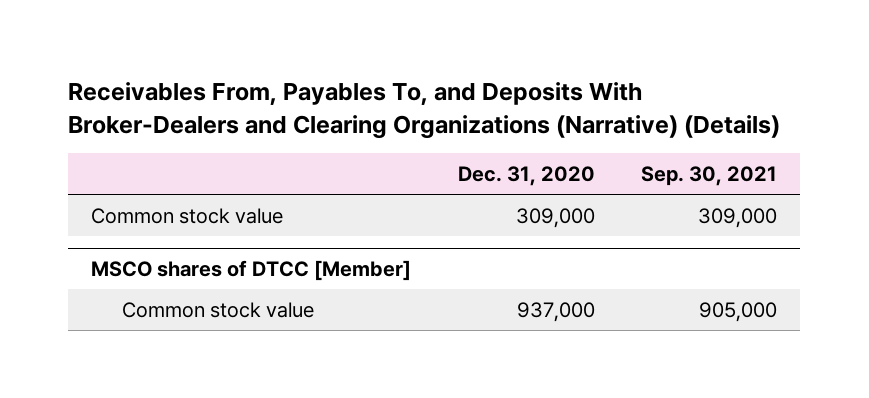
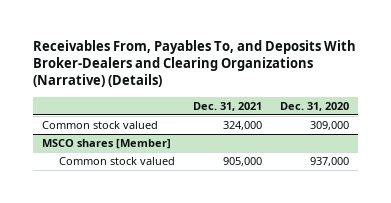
- | Dec. 31, 2020 | Sep. 30, 2021
+ | Dec. 31, 2021 | Dec. 31, 2020
- Common stock value | 309,000 | 309,000
- MSCO shares of DTCC [Member]
- Common stock value | 937,000 | 905,000
+ Common stock valued | 324,000 | 309,000
+ MSCO shares [Member]
+ Common stock valued | 905,000 | 937,000

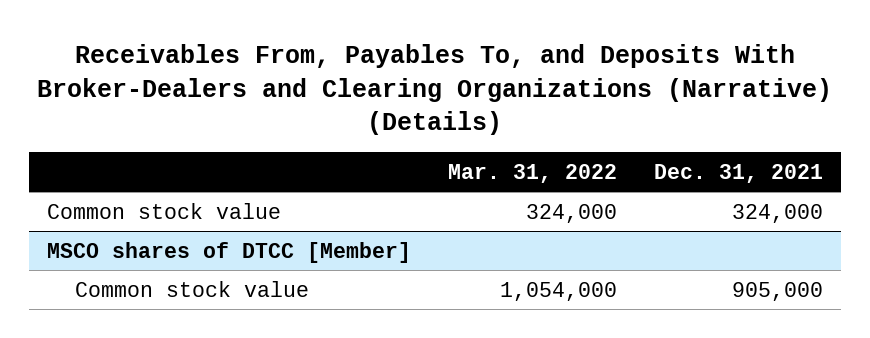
- | Dec. 31, 2021 | Dec. 31, 2020
+ | Mar. 31, 2022 | Dec. 31, 2021
- Common stock valued | 324,000 | 309,000
- MSCO shares [Member]
- Common stock valued | 905,000 | 937,000
+ Common stock value | 324,000 | 324,000
+ MSCO shares of DTCC [Member]
+ Common stock value | 1,054,000 | 905,000

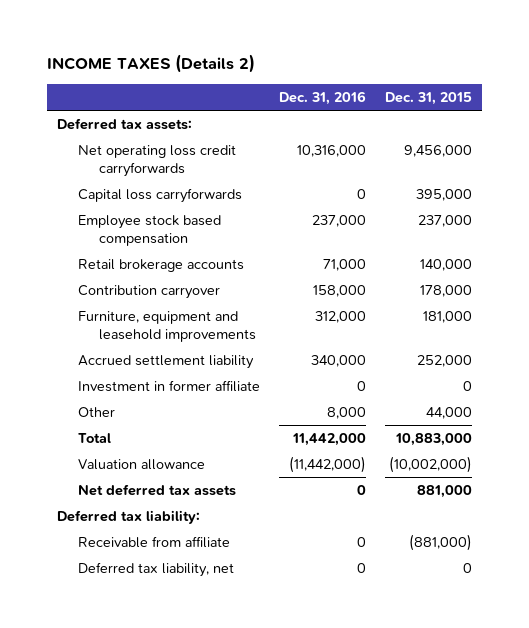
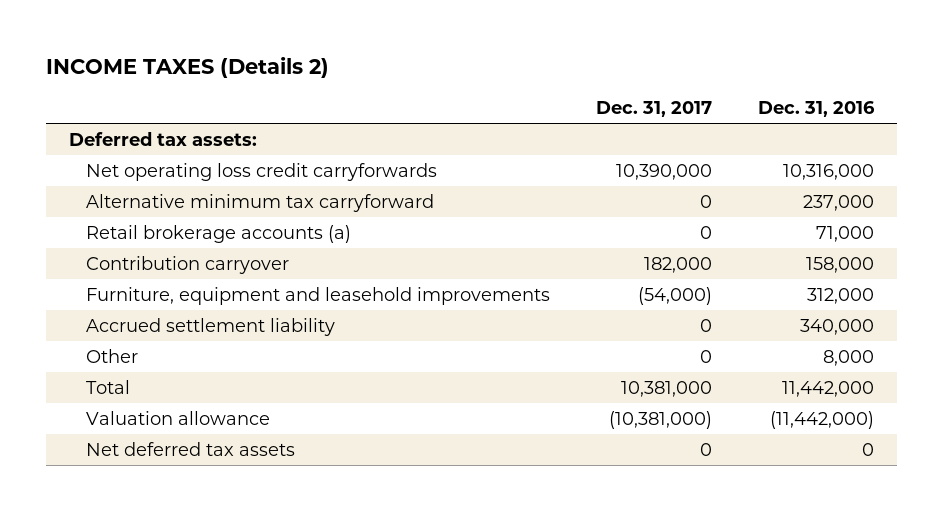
- | Dec. 31, 2016 | Dec. 31, 2015
+ | Dec. 31, 2017 | Dec. 31, 2016
- Capital loss carryforwards | 0 | 395,000
- Employee stock based compensation | 237,000 | 237,000
- Retail brokerage accounts | 71,000 | 140,000
+ Alternative minimum tax carryforward | 0 | 237,000
+ Retail brokerage accounts (a) | 0 | 71,000
- Investment in former affiliate | 0 | 0
- Deferred tax liability:
- Receivable from affiliate | 0 | (881,000)
- Deferred tax liability, net | 0 | 0

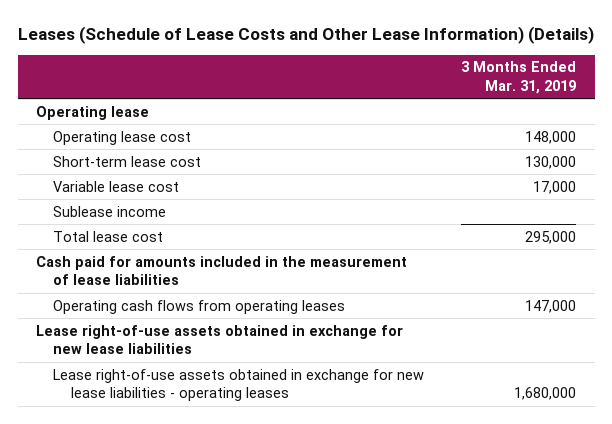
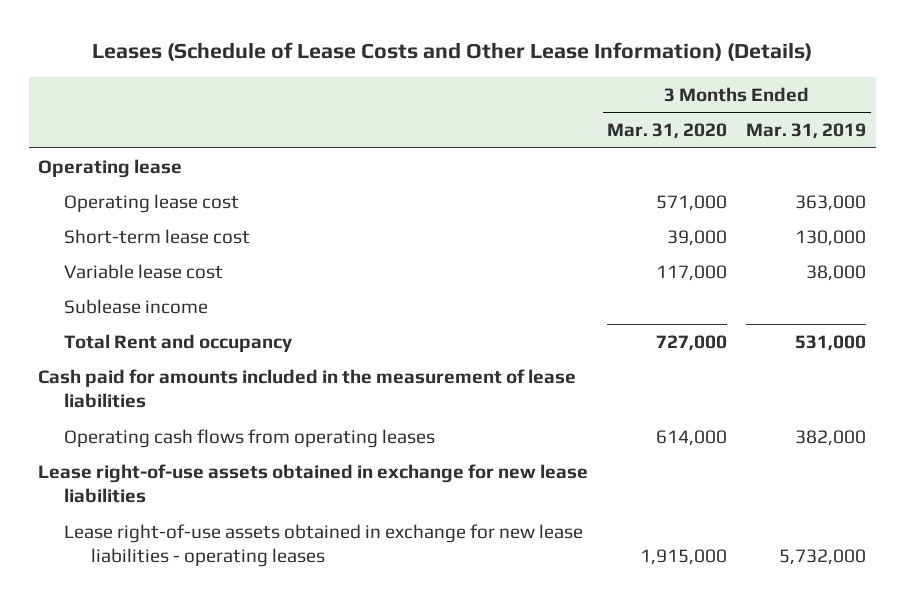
- | 3 Months Ended Mar. 31, 2019
+ | 3 Months Ended Mar. 31, 2020 | 3 Months Ended Mar. 31, 2019
- Operating lease cost | 148,000
+ Operating lease cost | 571,000 | 363,000
- Variable lease cost | 17,000
+ Variable lease cost | 117,000 | 38,000
- Total lease cost | 295,000
+ Total Rent and occupancy | 727,000 | 531,000
- Operating cash flows from operating leases | 147,000
+ Operating cash flows from operating leases | 614,000 | 382,000
- Lease right-of-use assets obtained in exchange for new lease liabilities - operating leases | 1,680,000
+ Lease right-of-use assets obtained in exchange for new lease liabilities - operating leases | 1,915,000 | 5,732,000

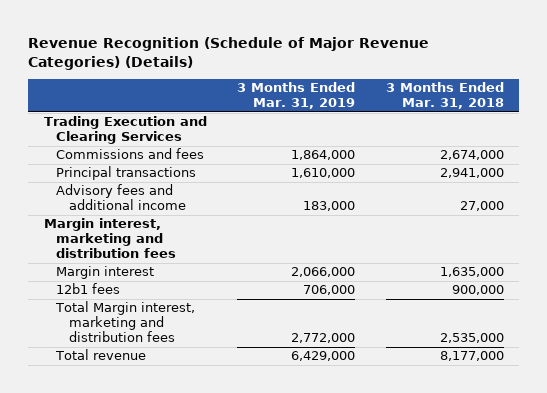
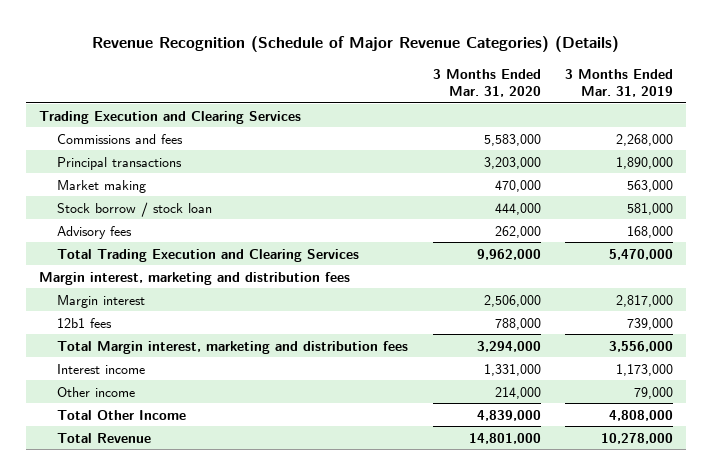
- | 3 Months Ended Mar. 31, 2019 | 3 Months Ended Mar. 31, 2018
+ | 3 Months Ended Mar. 31, 2020 | 3 Months Ended Mar. 31, 2019
- Commissions and fees | 1,864,000 | 2,674,000
- Principal transactions | 1,610,000 | 2,941,000
- Advisory fees and additional income | 183,000 | 27,000
+ Commissions and fees | 5,583,000 | 2,268,000
+ Principal transactions | 3,203,000 | 1,890,000
+ Market making | 470,000 | 563,000
+ Stock borrow / stock loan | 444,000 | 581,000
+ Advisory fees | 262,000 | 168,000
+ Total Trading Execution and Clearing Services | 9,962,000 | 5,470,000
- Margin interest | 2,066,000 | 1,635,000
- 12b1 fees | 706,000 | 900,000
- Total Margin interest, marketing and distribution fees | 2,772,000 | 2,535,000
- Total revenue | 6,429,000 | 8,177,000
+ Margin interest | 2,506,000 | 2,817,000
+ 12b1 fees | 788,000 | 739,000
+ Total Margin interest, marketing and distribution fees | 3,294,000 | 3,556,000
+ Interest income | 1,331,000 | 1,173,000
+ Other income | 214,000 | 79,000
+ Total Other Income | 4,839,000 | 4,808,000
+ Total Revenue | 14,801,000 | 10,278,000

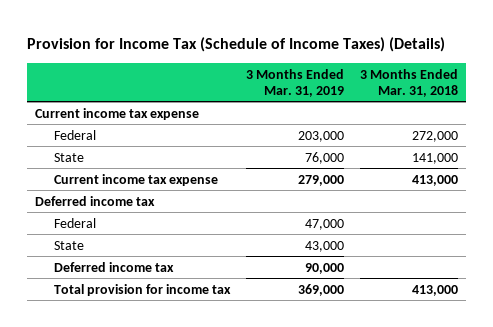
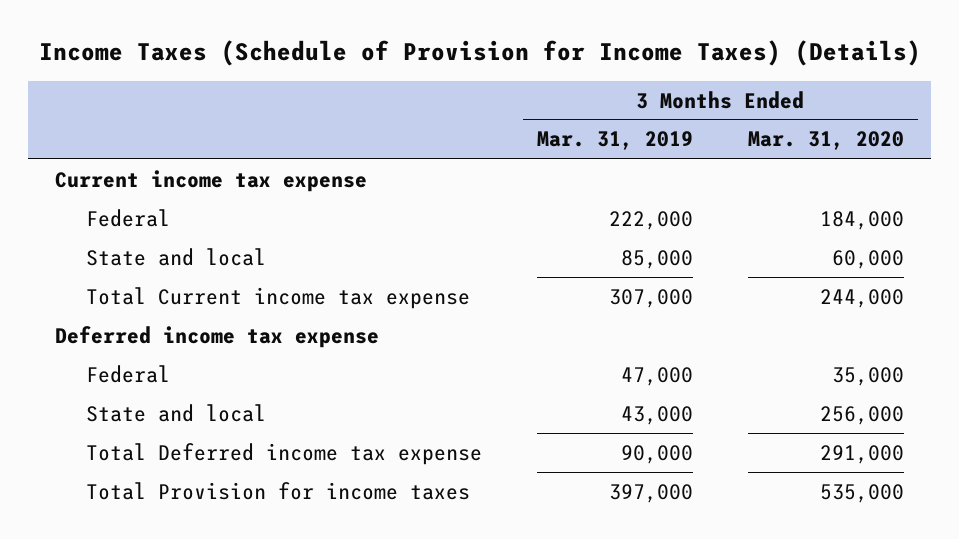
- Provision for Income Tax (Schedule of Income Taxes) (Details)
+ Income Taxes (Schedule of Provision for Income Taxes) (Details)
- | 3 Months Ended Mar. 31, 2019 | 3 Months Ended Mar. 31, 2018
+ | 3 Months Ended Mar. 31, 2019 | 3 Months Ended Mar. 31, 2020
- Federal | 203,000 | 272,000
- State | 76,000 | 141,000
- Current income tax expense | 279,000 | 413,000
- Deferred income tax
+ Federal | 222,000 | 184,000
+ State and local | 85,000 | 60,000
+ Total Current income tax expense | 307,000 | 244,000
+ Deferred income tax expense
- State | 43,000 |
- Deferred income tax | 90,000 |
- Total provision for income tax | 369,000 | 413,000
+ State and local | 43,000 | 256,000
+ Total Deferred income tax expense | 90,000 | 291,000
+ Total Provision for income taxes | 397,000 | 535,000

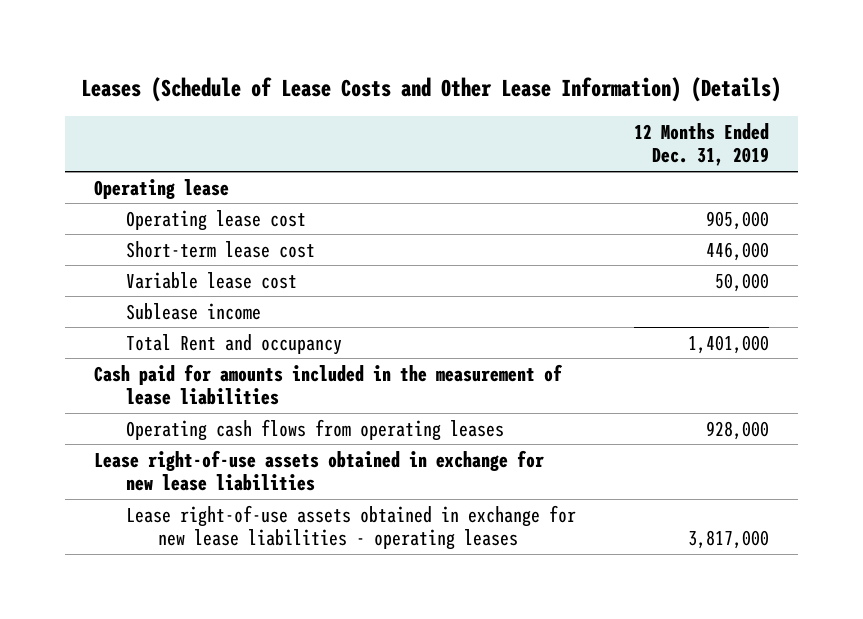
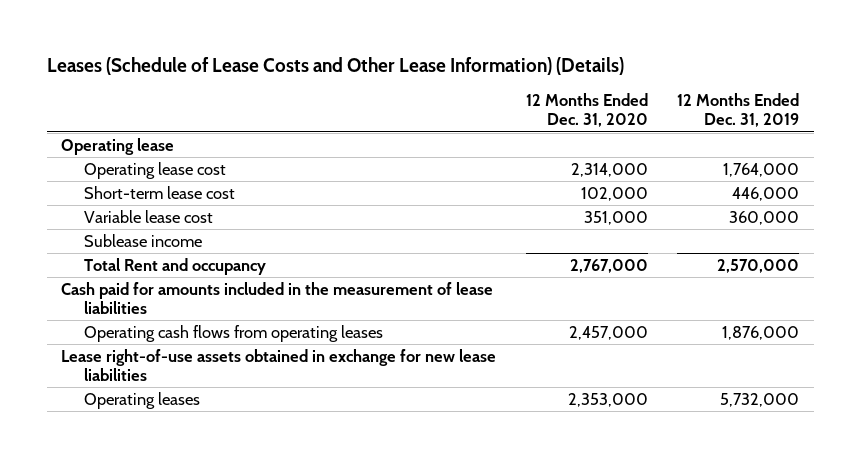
- | 12 Months Ended Dec. 31, 2019
+ | 12 Months Ended Dec. 31, 2020 | 12 Months Ended Dec. 31, 2019
- Operating lease cost | 905,000
+ Operating lease cost | 2,314,000 | 1,764,000
- Variable lease cost | 50,000
+ Variable lease cost | 351,000 | 360,000
- Total Rent and occupancy | 1,401,000
+ Total Rent and occupancy | 2,767,000 | 2,570,000
- Operating cash flows from operating leases | 928,000
+ Operating cash flows from operating leases | 2,457,000 | 1,876,000
- Lease right-of-use assets obtained in exchange for new lease liabilities - operating leases | 3,817,000
+ Operating leases | 2,353,000 | 5,732,000

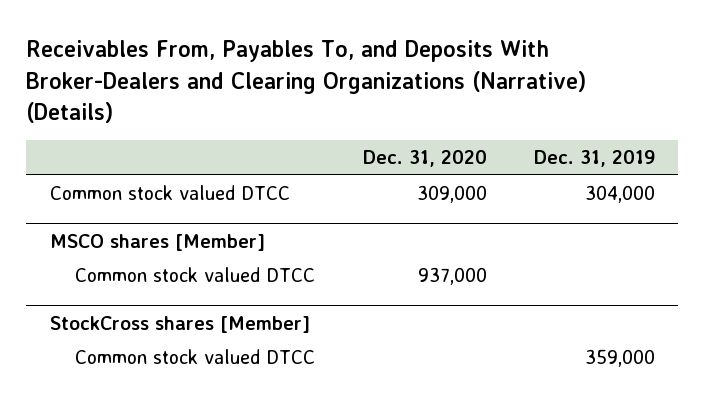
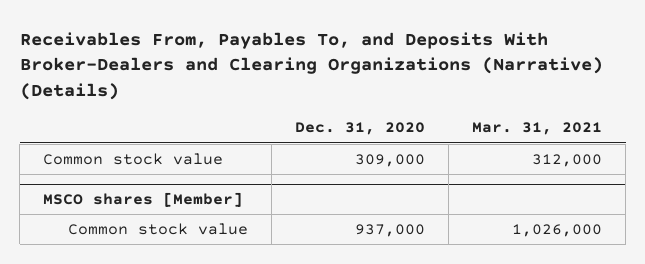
- | Dec. 31, 2020 | Dec. 31, 2019
+ | Dec. 31, 2020 | Mar. 31, 2021
- Common stock valued DTCC | 309,000 | 304,000
+ Common stock value | 309,000 | 312,000
@ MSCO shares [Member]
- Common stock valued DTCC | 937,000 |
- StockCross shares [Member]
- Common stock valued DTCC | | 359,000
@ MSCO shares [Member]
+ Common stock value | 937,000 | 1,026,000

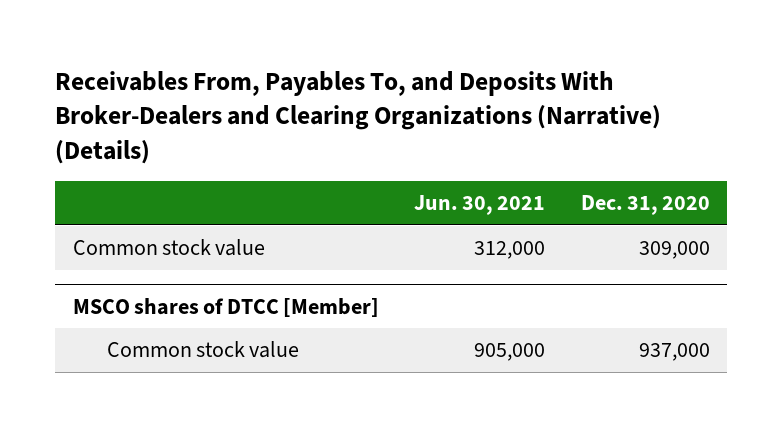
- | Dec. 31, 2020 | Mar. 31, 2021
+ | Jun. 30, 2021 | Dec. 31, 2020
- MSCO shares [Member]
+ MSCO shares of DTCC [Member]

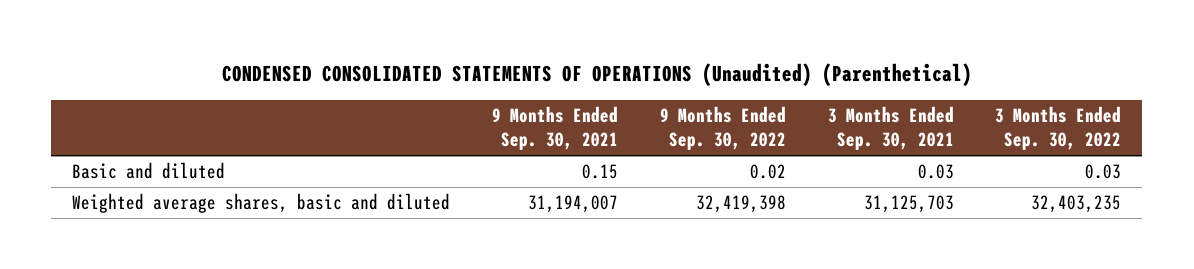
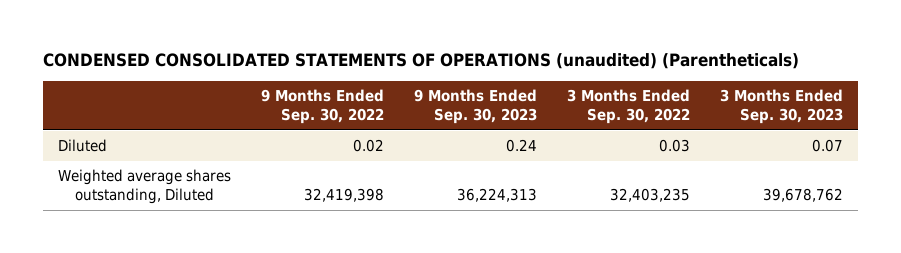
- CONDENSED CONSOLIDATED STATEMENTS OF OPERATIONS (Unaudited) (Parenthetical)
+ CONDENSED CONSOLIDATED STATEMENTS OF OPERATIONS (unaudited) (Parentheticals)
- | 9 Months Ended Sep. 30, 2021 | 9 Months Ended Sep. 30, 2022 | 3 Months Ended Sep. 30, 2021 | 3 Months Ended Sep. 30, 2022
+ | 9 Months Ended Sep. 30, 2022 | 9 Months Ended Sep. 30, 2023 | 3 Months Ended Sep. 30, 2022 | 3 Months Ended Sep. 30, 2023
- Basic and diluted | 0.15 | 0.02 | 0.03 | 0.03
- Weighted average shares, basic and diluted | 31,194,007 | 32,419,398 | 31,125,703 | 32,403,235
+ Diluted | 0.02 | 0.24 | 0.03 | 0.07
+ Weighted average shares outstanding, Diluted | 32,419,398 | 36,224,313 | 32,403,235 | 39,678,762

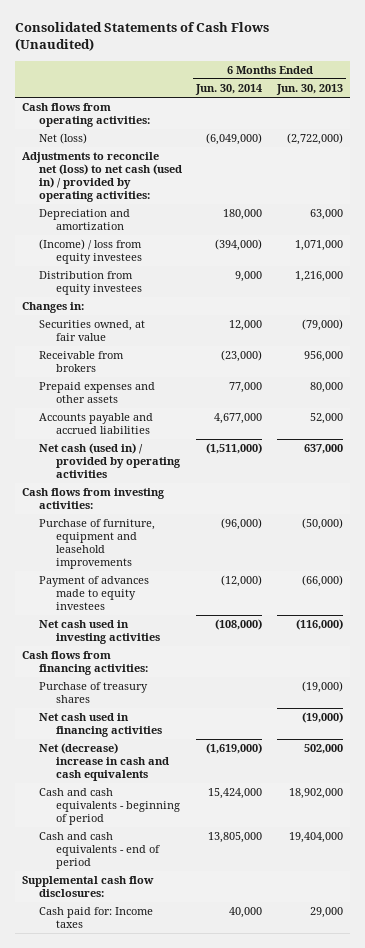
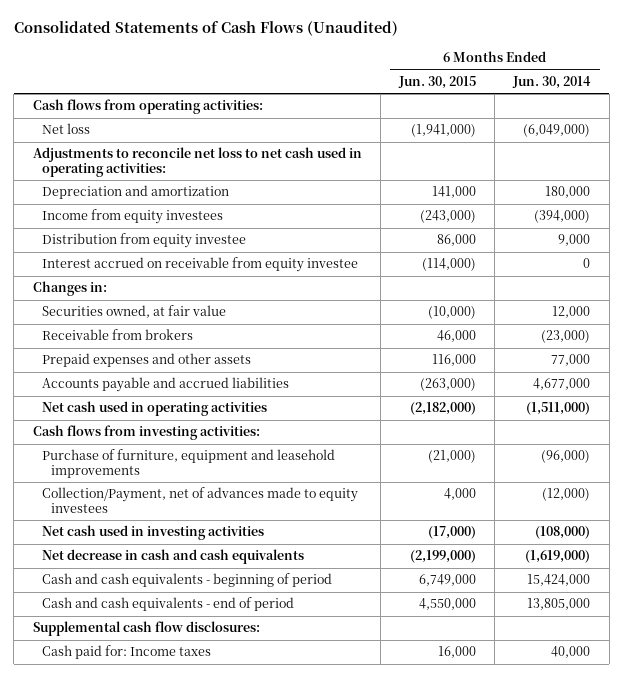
- | 6 Months Ended Jun. 30, 2014 | 6 Months Ended Jun. 30, 2013
+ | 6 Months Ended Jun. 30, 2015 | 6 Months Ended Jun. 30, 2014
- Net (loss) | (6,049,000) | (2,722,000)
- Adjustments to reconcile net (loss) to net cash (used in) / provided by operating activities:
+ Net loss | (1,941,000) | (6,049,000)
+ Adjustments to reconcile net loss to net cash used in operating activities:
- (Income) / loss from equity investees | (394,000) | 1,071,000
- Distribution from equity investees | 9,000 | 1,216,000
+ Income from equity investees | (243,000) | (394,000)
+ Distribution from equity investee | 86,000 | 9,000
+ Interest accrued on receivable from equity investee | (114,000) | 0
- Net cash (used in) / provided by operating activities | (1,511,000) | 637,000
+ Net cash used in operating activities | (2,182,000) | (1,511,000)
- Payment of advances made to equity investees | (12,000) | (66,000)
+ Collection/Payment, net of advances made to equity investees | 4,000 | (12,000)
- Cash flows from financing activities:
- Purchase of treasury shares | | (19,000)
- Net cash used in financing activities | | (19,000)
- Net (decrease) increase in cash and cash equivalents | (1,619,000) | 502,000
+ Net decrease in cash and cash equivalents | (2,199,000) | (1,619,000)

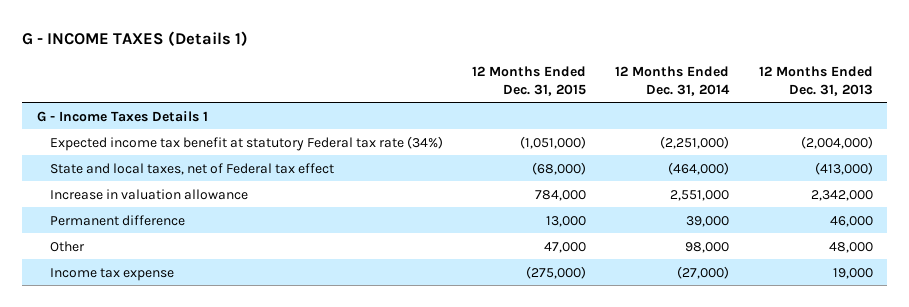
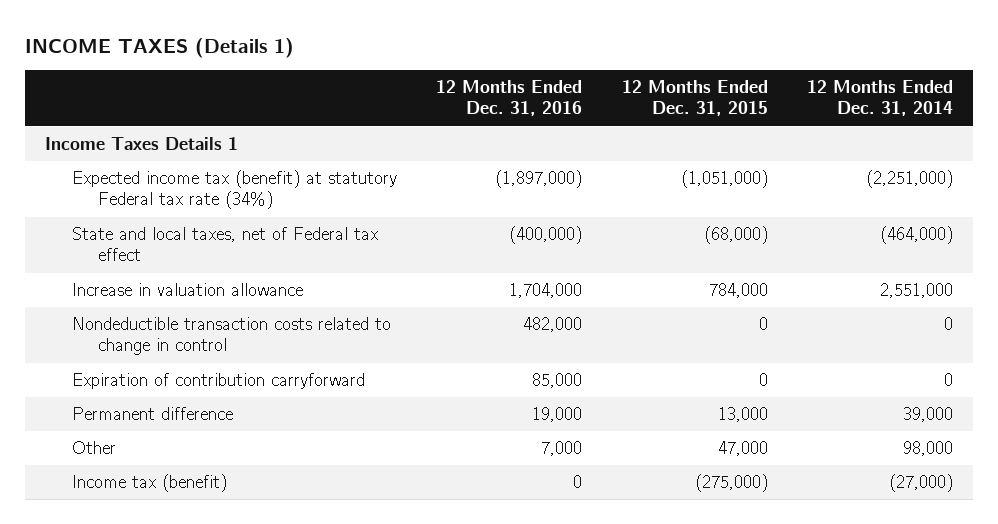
- G - INCOME TAXES (Details 1)
+ INCOME TAXES (Details 1)
- | 12 Months Ended Dec. 31, 2015 | 12 Months Ended Dec. 31, 2014 | 12 Months Ended Dec. 31, 2013
+ | 12 Months Ended Dec. 31, 2016 | 12 Months Ended Dec. 31, 2015 | 12 Months Ended Dec. 31, 2014
- G - Income Taxes Details 1
- Expected income tax benefit at statutory Federal tax rate (34%) | (1,051,000) | (2,251,000) | (2,004,000)
+ Income Taxes Details 1
+ Expected income tax (benefit) at statutory Federal tax rate (34%) | (1,897,000) | (1,051,000) | (2,251,000)
+ Nondeductible transaction costs related to change in control | 482,000 | 0 | 0
+ Expiration of contribution carryforward | 85,000 | 0 | 0
- Income tax expense | (275,000) | (27,000) | 19,000
+ Income tax (benefit) | 0 | (275,000) | (27,000)

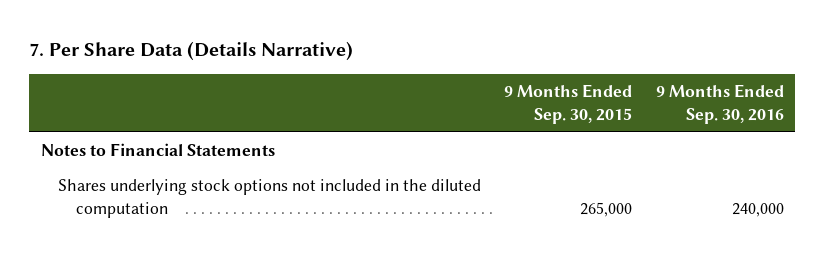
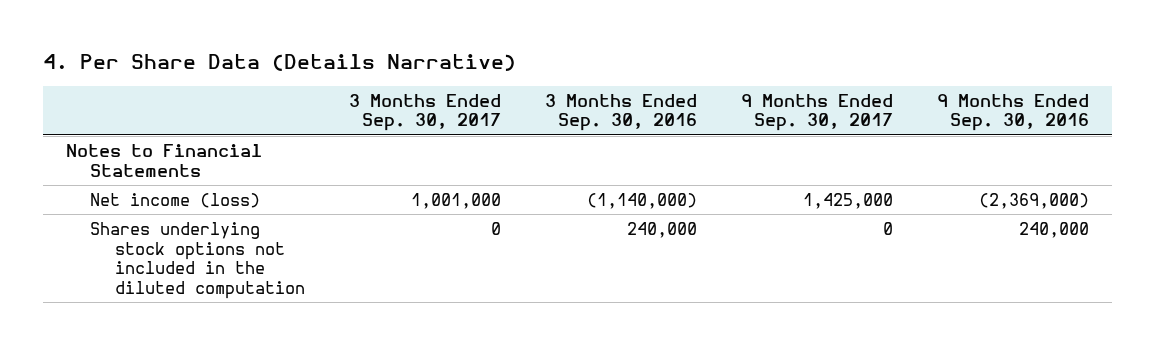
- 7. Per Share Data (Details Narrative)
+ 4. Per Share Data (Details Narrative)
- | 9 Months Ended Sep. 30, 2015 | 9 Months Ended Sep. 30, 2016
+ | 3 Months Ended Sep. 30, 2017 | 3 Months Ended Sep. 30, 2016 | 9 Months Ended Sep. 30, 2017 | 9 Months Ended Sep. 30, 2016
+ Net income (loss) | 1,001,000 | (1,140,000) | 1,425,000 | (2,369,000)

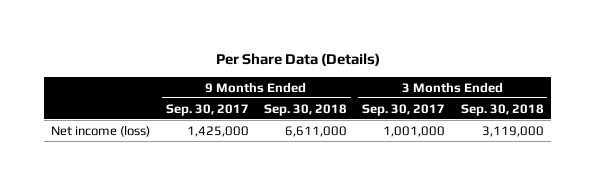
- 4. Per Share Data (Details Narrative)
+ Per Share Data (Details)
- | 3 Months Ended Sep. 30, 2017 | 3 Months Ended Sep. 30, 2016 | 9 Months Ended Sep. 30, 2017 | 9 Months Ended Sep. 30, 2016
+ | 9 Months Ended Sep. 30, 2017 | 9 Months Ended Sep. 30, 2018 | 3 Months Ended Sep. 30, 2017 | 3 Months Ended Sep. 30, 2018
- Notes to Financial Statements
- Shares underlying stock options not included in the diluted computation | 0 | 240,000 | 0 | 240,000

